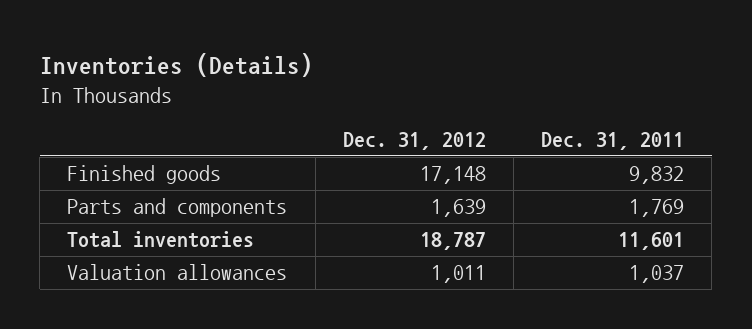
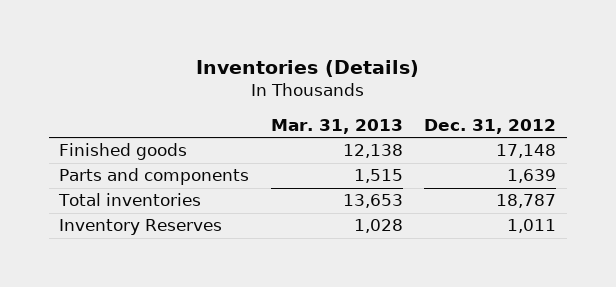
- | Dec. 31, 2012 | Dec. 31, 2011
+ | Mar. 31, 2013 | Dec. 31, 2012
- Valuation allowances | 1,011 | 1,037
+ Inventory Reserves | 1,028 | 1,011

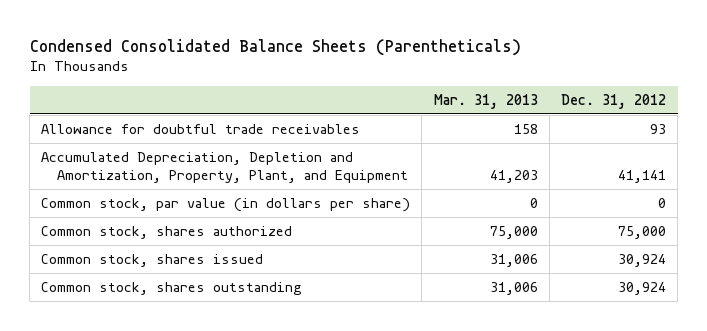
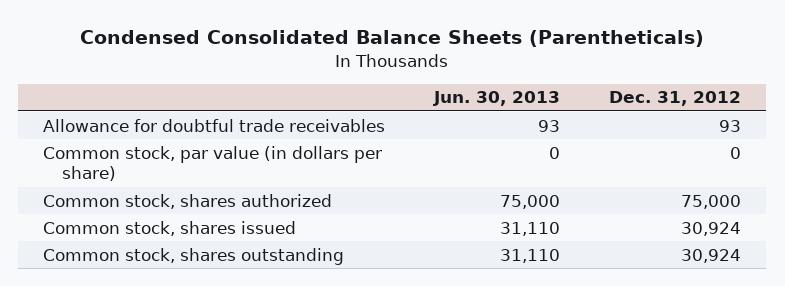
- | Mar. 31, 2013 | Dec. 31, 2012
+ | Jun. 30, 2013 | Dec. 31, 2012
- Accumulated Depreciation, Depletion and Amortization, Property, Plant, and Equipment | 41,203 | 41,141

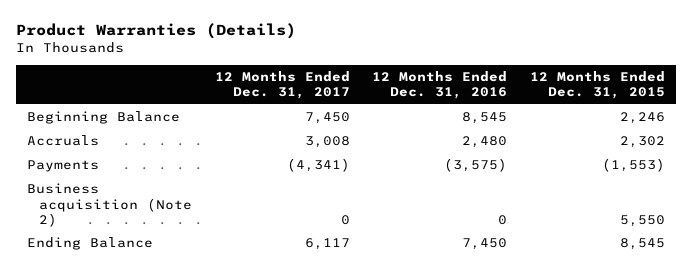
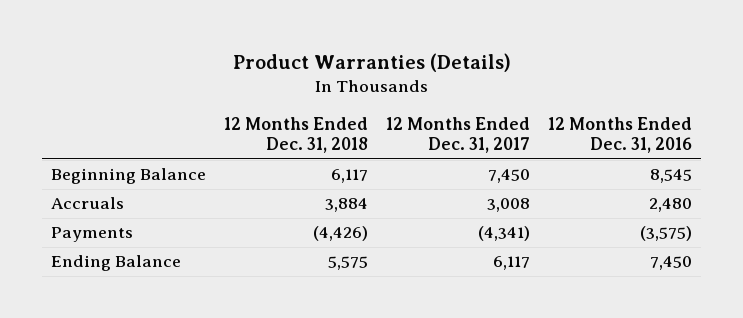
- | 12 Months Ended Dec. 31, 2017 | 12 Months Ended Dec. 31, 2016 | 12 Months Ended Dec. 31, 2015
+ | 12 Months Ended Dec. 31, 2018 | 12 Months Ended Dec. 31, 2017 | 12 Months Ended Dec. 31, 2016
- Business acquisition (Note 2) | 0 | 0 | 5,550

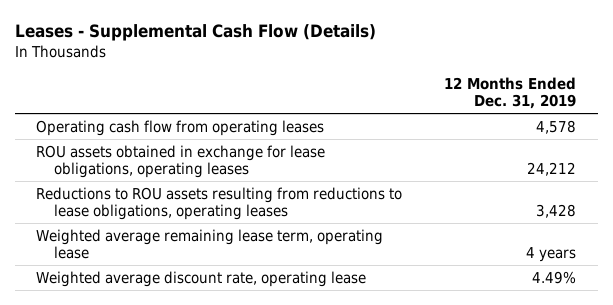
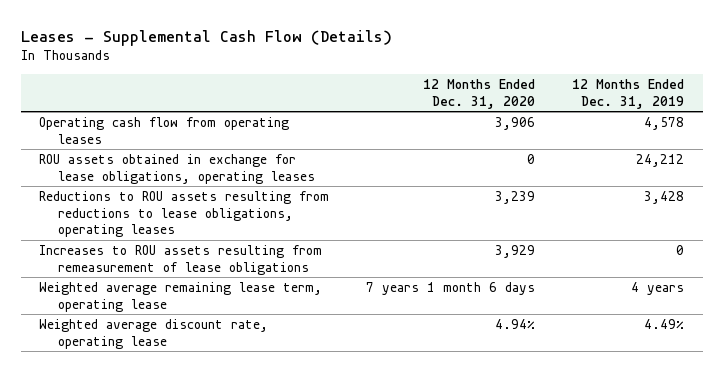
- | 12 Months Ended Dec. 31, 2019
+ | 12 Months Ended Dec. 31, 2020 | 12 Months Ended Dec. 31, 2019
+ Increases to ROU assets resulting from remeasurement of lease obligations | 3,929 | 0

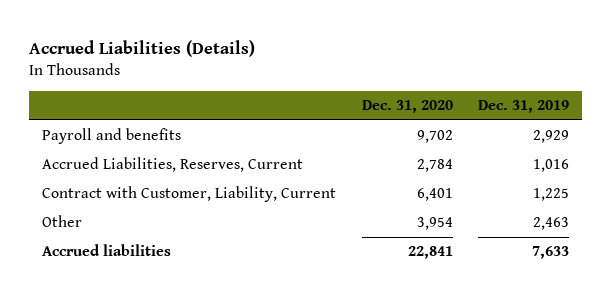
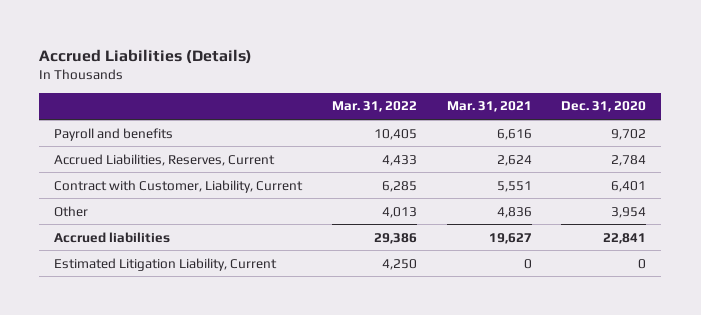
- | Dec. 31, 2020 | Dec. 31, 2019
+ | Mar. 31, 2022 | Mar. 31, 2021 | Dec. 31, 2020
+ Estimated Litigation Liability, Current | 4,250 | 0 | 0

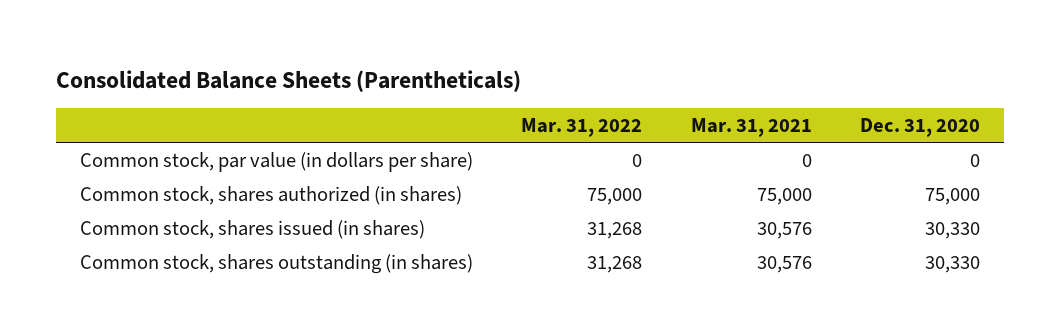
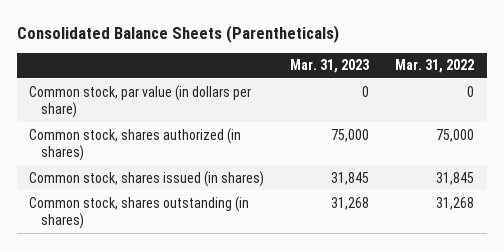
- | Mar. 31, 2022 | Mar. 31, 2021 | Dec. 31, 2020
+ | Mar. 31, 2023 | Mar. 31, 2022
- Common stock, shares issued (in shares) | 31,268 | 30,576 | 30,330
+ Common stock, shares issued (in shares) | 31,845 | 31,845

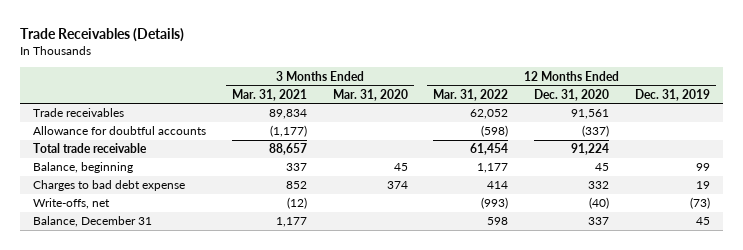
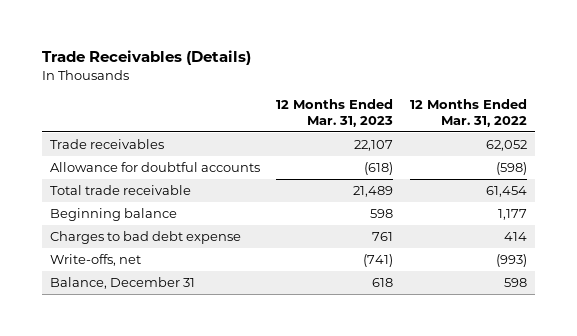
- | 3 Months Ended Mar. 31, 2021 | 3 Months Ended Mar. 31, 2020 | 12 Months Ended Mar. 31, 2022 | 12 Months Ended Dec. 31, 2020 | 12 Months Ended Dec. 31, 2019
+ | 12 Months Ended Mar. 31, 2023 | 12 Months Ended Mar. 31, 2022
- Balance, beginning | 337 | 45 | 1,177 | 45 | 99
+ Beginning balance | 598 | 1,177

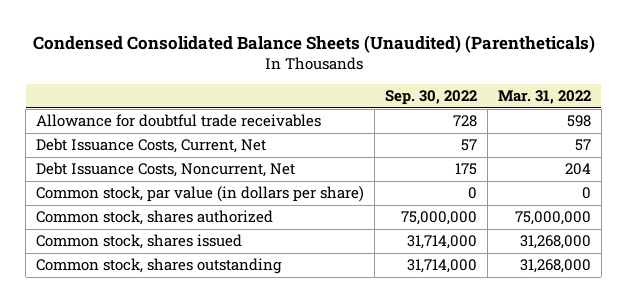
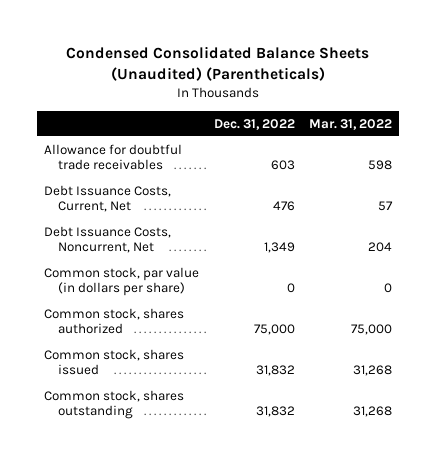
- | Sep. 30, 2022 | Mar. 31, 2022
+ | Dec. 31, 2022 | Mar. 31, 2022
- Common stock, shares authorized | 75,000,000 | 75,000,000
- Common stock, shares issued | 31,714,000 | 31,268,000
- Common stock, shares outstanding | 31,714,000 | 31,268,000
+ Common stock, shares authorized | 75,000 | 75,000
+ Common stock, shares issued | 31,832 | 31,268
+ Common stock, shares outstanding | 31,832 | 31,268

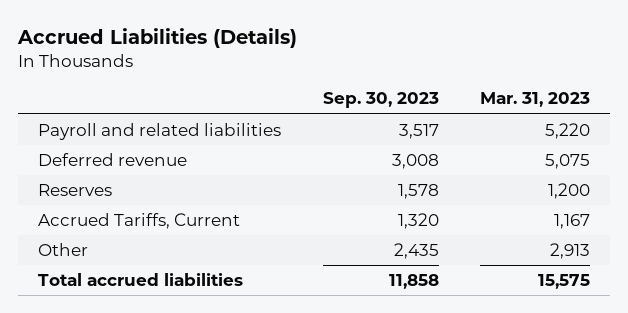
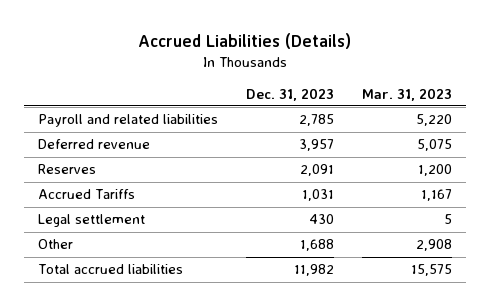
- | Sep. 30, 2023 | Mar. 31, 2023
+ | Dec. 31, 2023 | Mar. 31, 2023
- Accrued Tariffs, Current | 1,320 | 1,167
- Other | 2,435 | 2,913
+ Accrued Tariffs | 1,031 | 1,167
+ Legal settlement | 430 | 5
+ Other | 1,688 | 2,908

